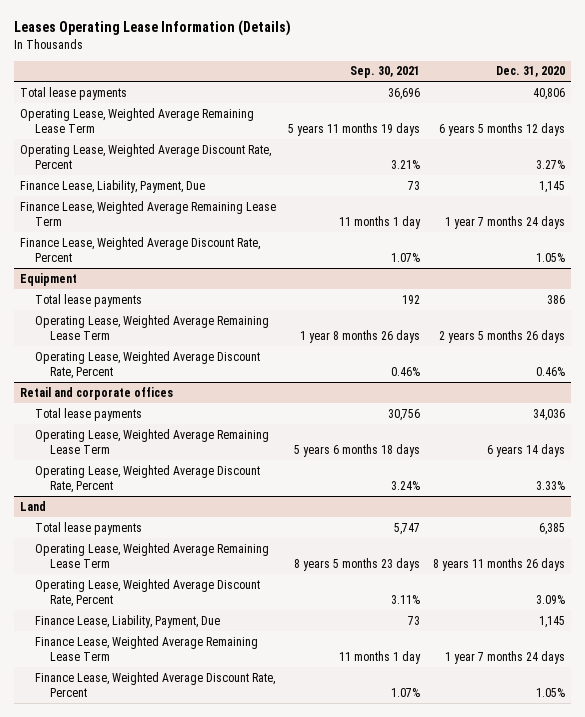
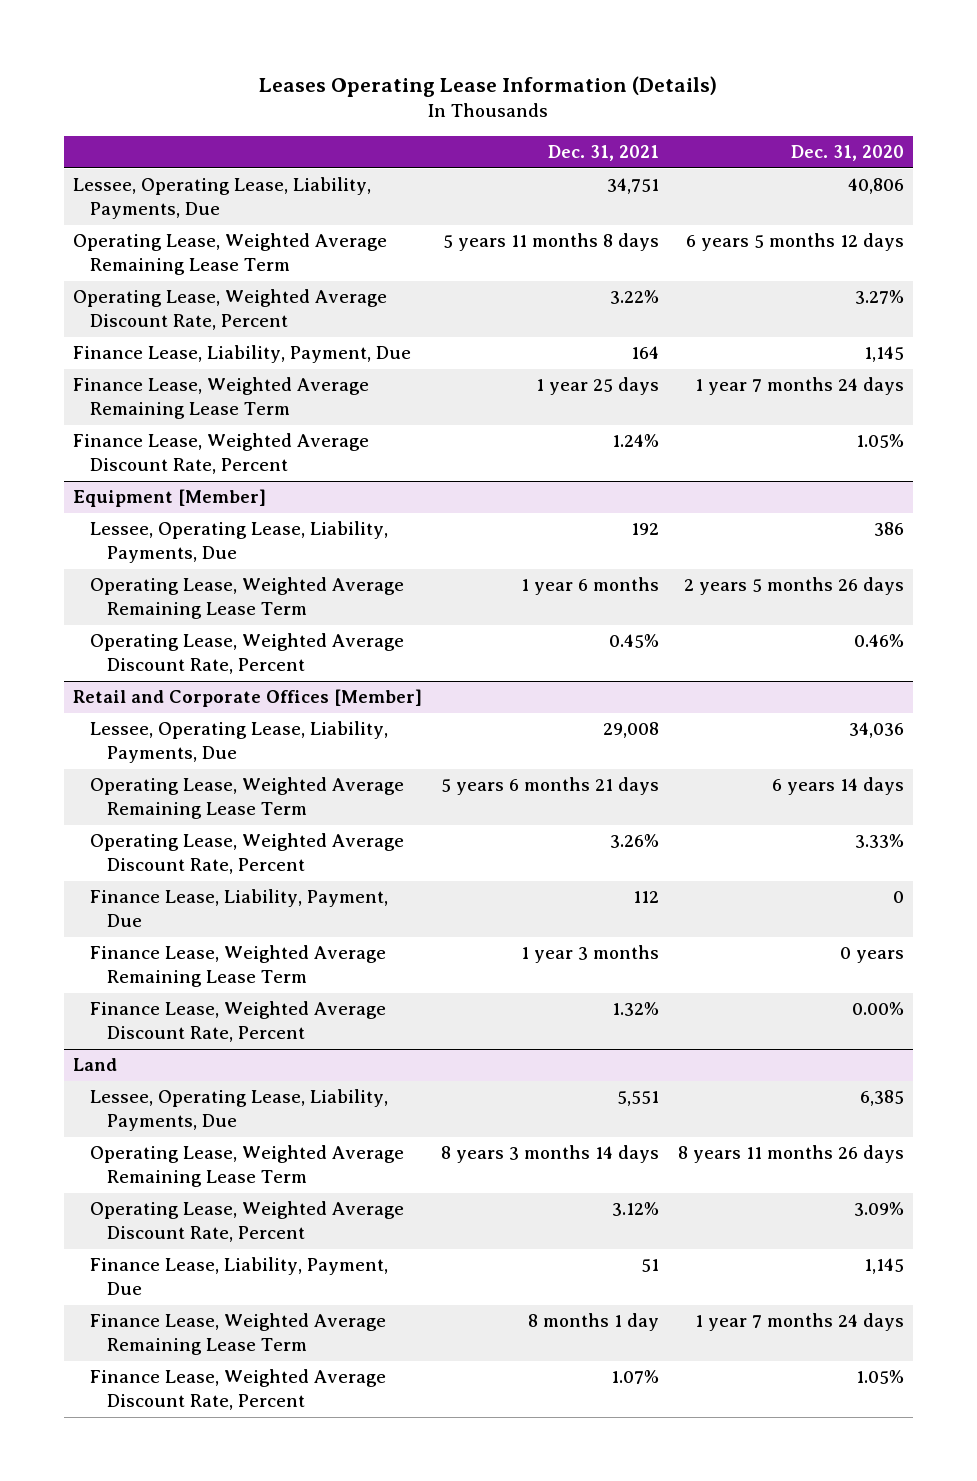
- | Sep. 30, 2021 | Dec. 31, 2020
+ | Dec. 31, 2021 | Dec. 31, 2020
- Total lease payments | 36,696 | 40,806
+ Lessee, Operating Lease, Liability, Payments, Due | 34,751 | 40,806
- Equipment
- Total lease payments | 192 | 386
+ Equipment [Member]
+ Lessee, Operating Lease, Liability, Payments, Due | 192 | 386
- Retail and corporate offices
- Total lease payments | 30,756 | 34,036
+ Retail and Corporate Offices [Member]
+ Lessee, Operating Lease, Liability, Payments, Due | 29,008 | 34,036
+ Finance Lease, Liability, Payment, Due | 112 | 0
+ Finance Lease, Weighted Average Remaining Lease Term | 1 year 3 months | 0 years
+ Finance Lease, Weighted Average Discount Rate, Percent | 1.32% | 0.00%
@ Land
- Total lease payments | 5,747 | 6,385
+ Lessee, Operating Lease, Liability, Payments, Due | 5,551 | 6,385

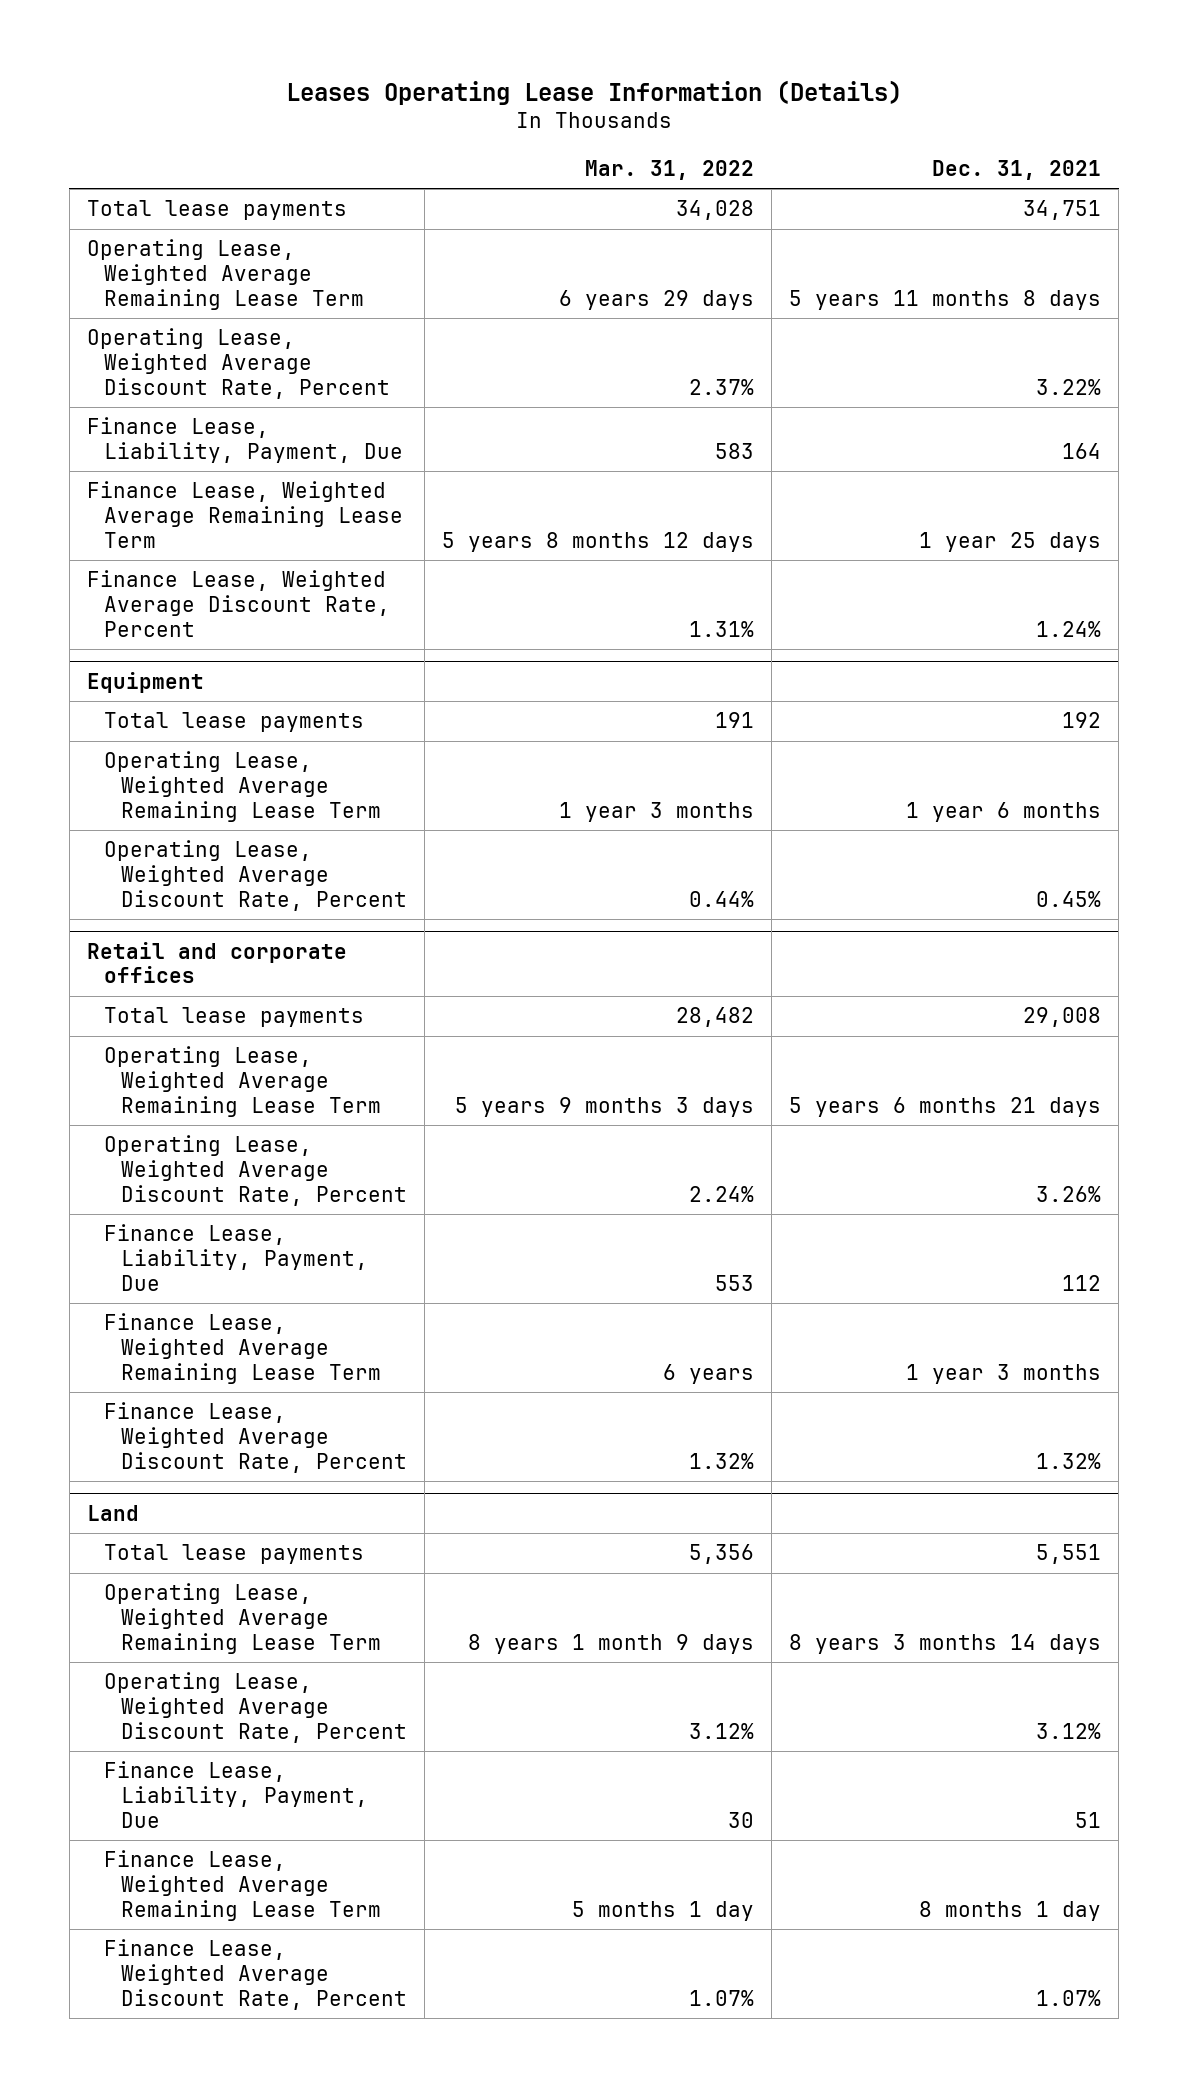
- | Dec. 31, 2021 | Dec. 31, 2020
+ | Mar. 31, 2022 | Dec. 31, 2021
- Lessee, Operating Lease, Liability, Payments, Due | 34,751 | 40,806
+ Total lease payments | 34,028 | 34,751
- Equipment [Member]
- Lessee, Operating Lease, Liability, Payments, Due | 192 | 386
+ Equipment
+ Total lease payments | 191 | 192
- Retail and Corporate Offices [Member]
- Lessee, Operating Lease, Liability, Payments, Due | 29,008 | 34,036
+ Retail and corporate offices
+ Total lease payments | 28,482 | 29,008
@ Land
- Lessee, Operating Lease, Liability, Payments, Due | 5,551 | 6,385
+ Total lease payments | 5,356 | 5,551

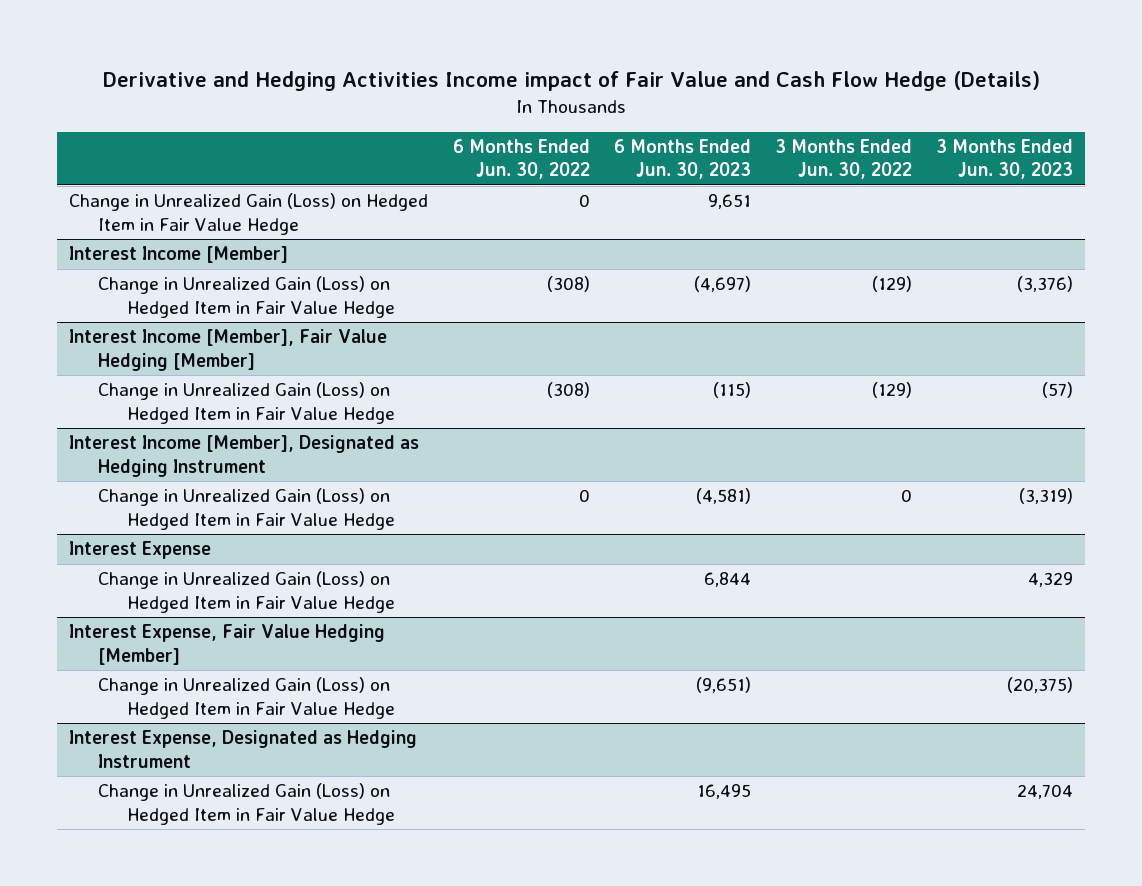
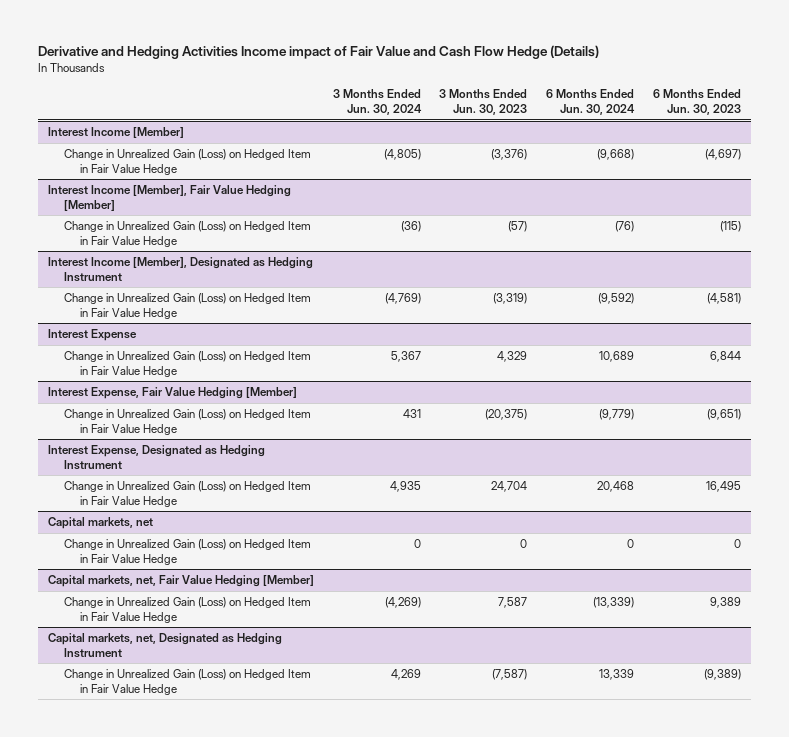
- | 6 Months Ended Jun. 30, 2022 | 6 Months Ended Jun. 30, 2023 | 3 Months Ended Jun. 30, 2022 | 3 Months Ended Jun. 30, 2023
+ | 3 Months Ended Jun. 30, 2024 | 3 Months Ended Jun. 30, 2023 | 6 Months Ended Jun. 30, 2024 | 6 Months Ended Jun. 30, 2023
- Change in Unrealized Gain (Loss) on Hedged Item in Fair Value Hedge | 0 | 9,651 | |
+ Capital markets, net
+ Change in Unrealized Gain (Loss) on Hedged Item in Fair Value Hedge | 0 | 0 | 0 | 0
+ Capital markets, net, Fair Value Hedging [Member]
+ Change in Unrealized Gain (Loss) on Hedged Item in Fair Value Hedge | (4,269) | 7,587 | (13,339) | 9,389
+ Capital markets, net, Designated as Hedging Instrument
+ Change in Unrealized Gain (Loss) on Hedged Item in Fair Value Hedge | 4,269 | (7,587) | 13,339 | (9,389)

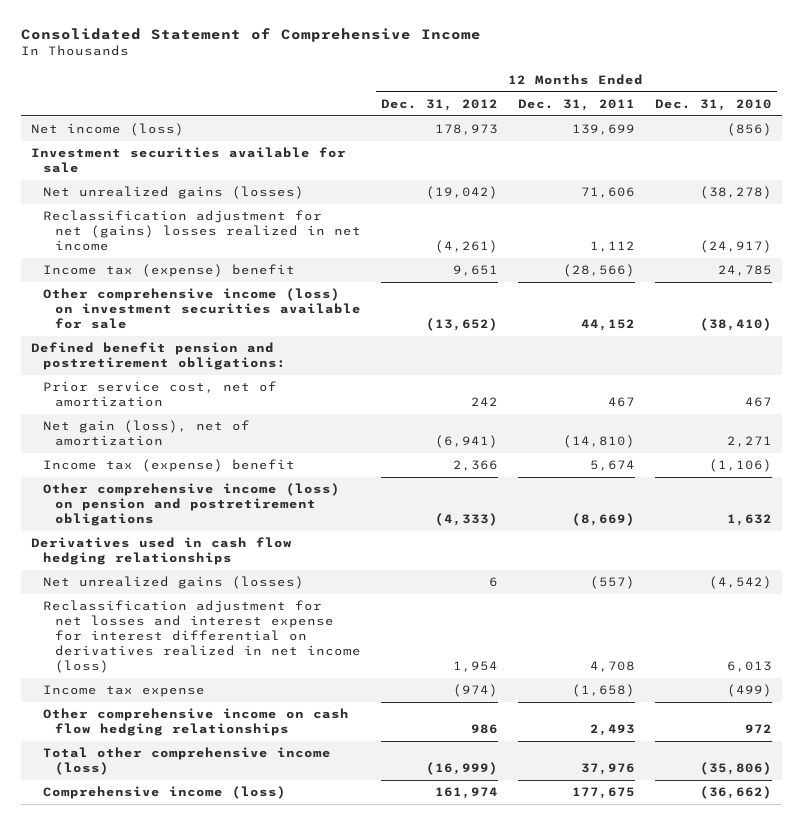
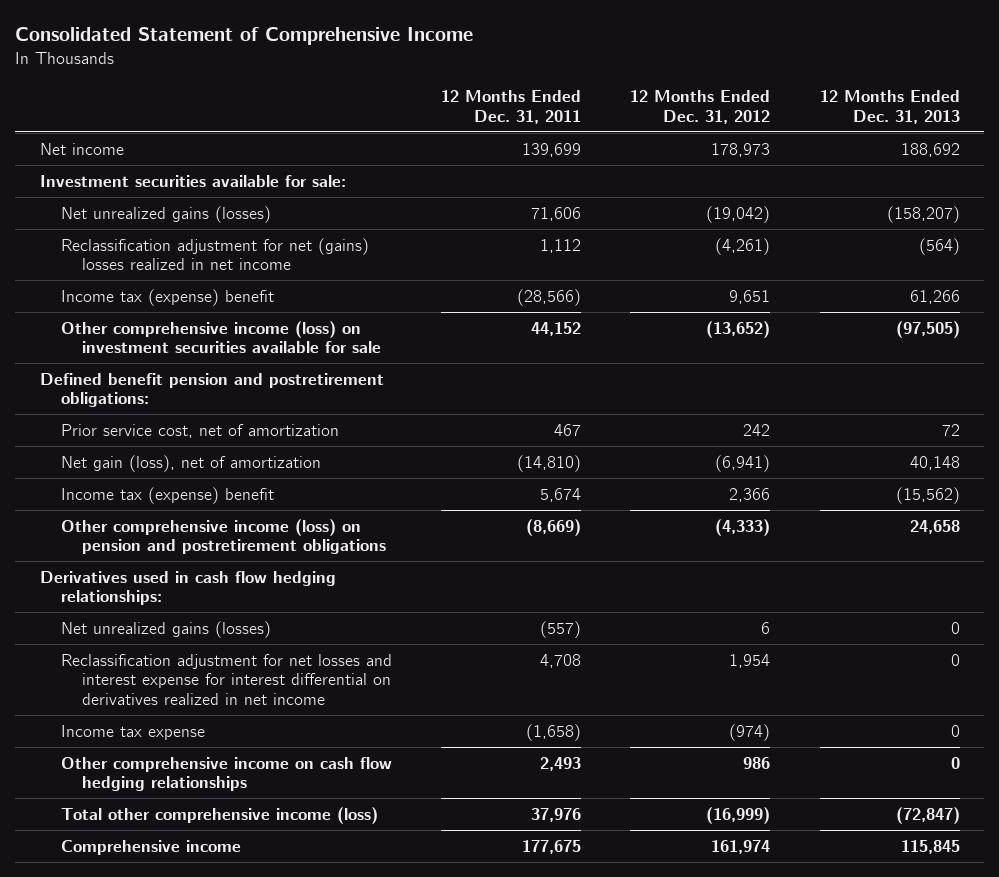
- | 12 Months Ended Dec. 31, 2012 | 12 Months Ended Dec. 31, 2011 | 12 Months Ended Dec. 31, 2010
+ | 12 Months Ended Dec. 31, 2011 | 12 Months Ended Dec. 31, 2012 | 12 Months Ended Dec. 31, 2013
- Net income (loss) | 178,973 | 139,699 | (856)
- Investment securities available for sale
+ Net income | 139,699 | 178,973 | 188,692
+ Investment securities available for sale:
- Derivatives used in cash flow hedging relationships
+ Derivatives used in cash flow hedging relationships:
- Reclassification adjustment for net losses and interest expense for interest differential on derivatives realized in net income (loss) | 1,954 | 4,708 | 6,013
+ Reclassification adjustment for net losses and interest expense for interest differential on derivatives realized in net income | 4,708 | 1,954 | 0
- Comprehensive income (loss) | 161,974 | 177,675 | (36,662)
+ Comprehensive income | 177,675 | 161,974 | 115,845

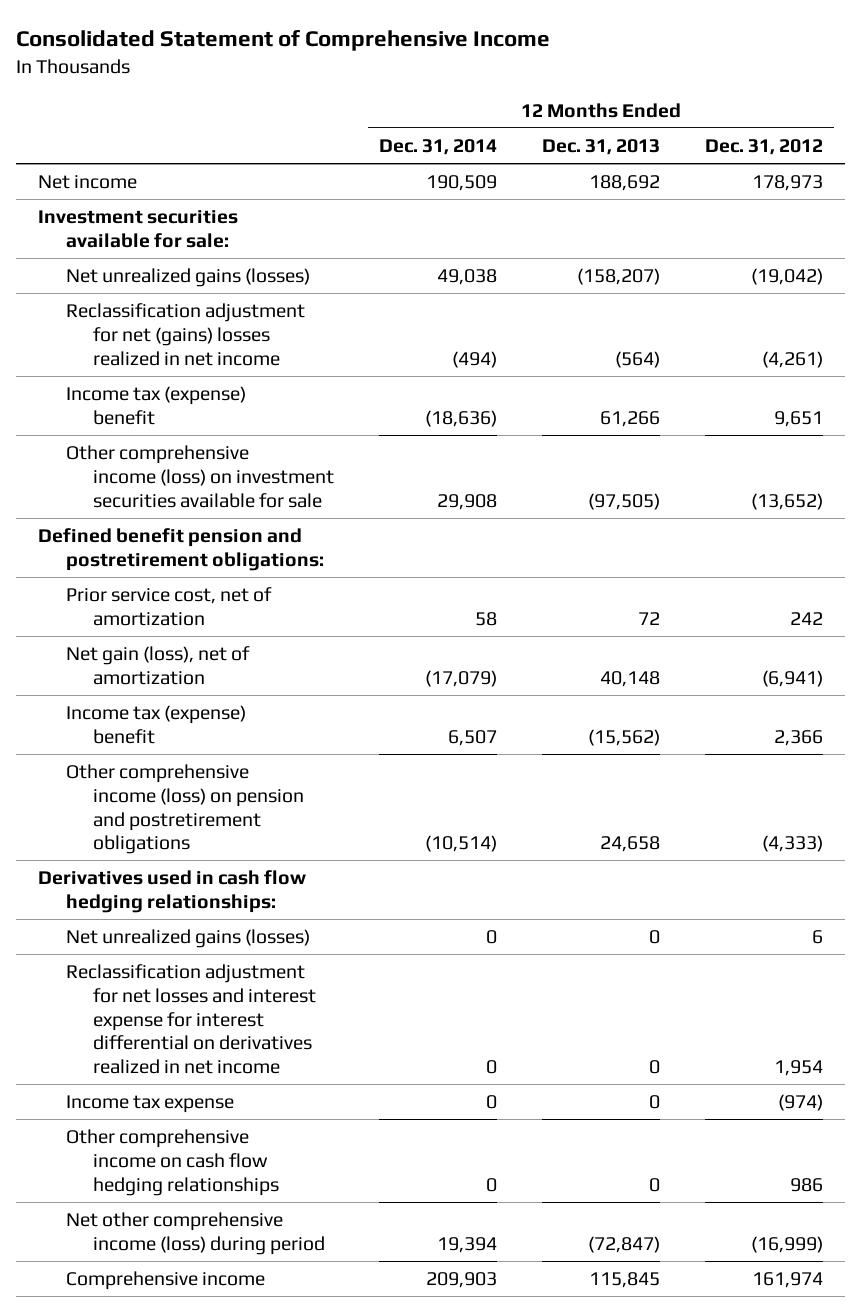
- | 12 Months Ended Dec. 31, 2011 | 12 Months Ended Dec. 31, 2012 | 12 Months Ended Dec. 31, 2013
+ | 12 Months Ended Dec. 31, 2014 | 12 Months Ended Dec. 31, 2013 | 12 Months Ended Dec. 31, 2012
- Total other comprehensive income (loss) | 37,976 | (16,999) | (72,847)
+ Net other comprehensive income (loss) during period | 19,394 | (72,847) | (16,999)

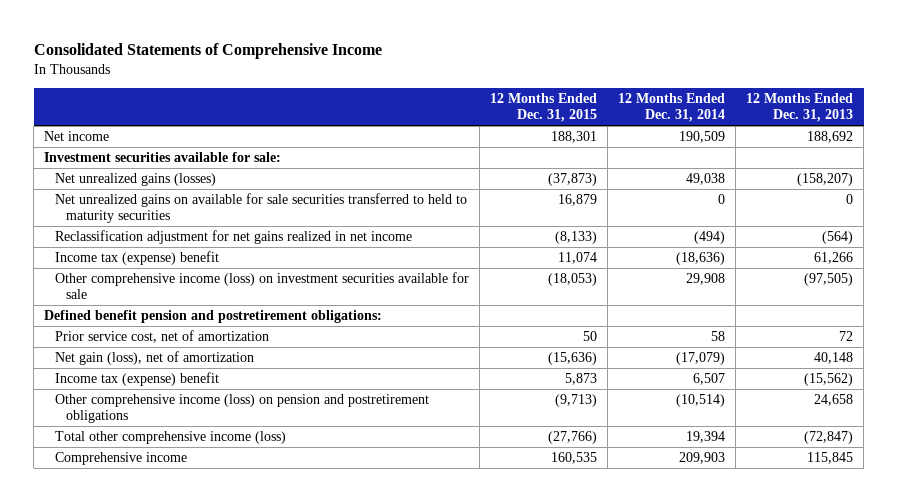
- Consolidated Statement of Comprehensive Income
+ Consolidated Statements of Comprehensive Income
- | 12 Months Ended Dec. 31, 2014 | 12 Months Ended Dec. 31, 2013 | 12 Months Ended Dec. 31, 2012
+ | 12 Months Ended Dec. 31, 2015 | 12 Months Ended Dec. 31, 2014 | 12 Months Ended Dec. 31, 2013
- Reclassification adjustment for net (gains) losses realized in net income | (494) | (564) | (4,261)
+ Net unrealized gains on available for sale securities transferred to held to maturity securities | 16,879 | 0 | 0
+ Reclassification adjustment for net gains realized in net income | (8,133) | (494) | (564)
- Derivatives used in cash flow hedging relationships:
- Net unrealized gains (losses) | 0 | 0 | 6
- Reclassification adjustment for net losses and interest expense for interest differential on derivatives realized in net income | 0 | 0 | 1,954
- Income tax expense | 0 | 0 | (974)
- Other comprehensive income on cash flow hedging relationships | 0 | 0 | 986
- Net other comprehensive income (loss) during period | 19,394 | (72,847) | (16,999)
+ Total other comprehensive income (loss) | (27,766) | 19,394 | (72,847)

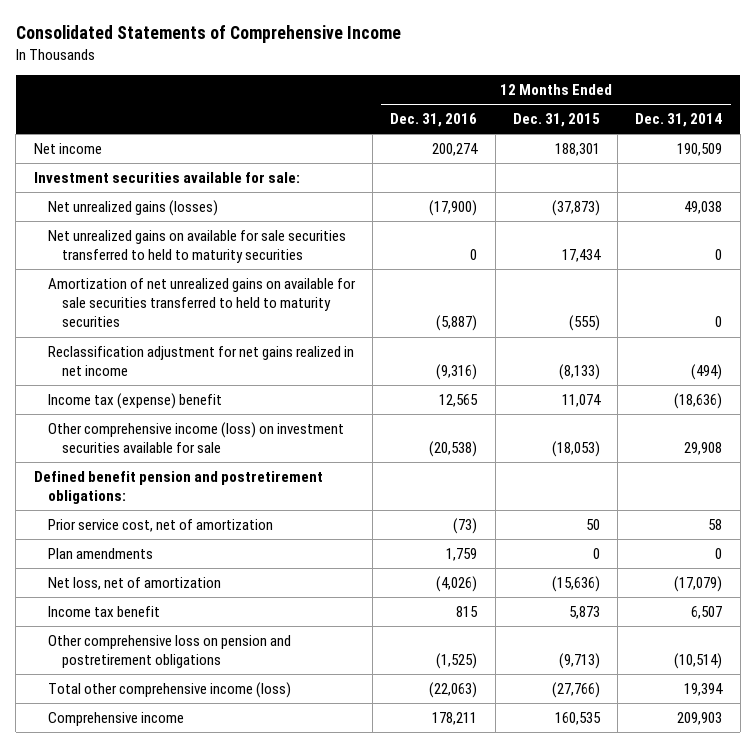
- | 12 Months Ended Dec. 31, 2015 | 12 Months Ended Dec. 31, 2014 | 12 Months Ended Dec. 31, 2013
+ | 12 Months Ended Dec. 31, 2016 | 12 Months Ended Dec. 31, 2015 | 12 Months Ended Dec. 31, 2014
- Net unrealized gains on available for sale securities transferred to held to maturity securities | 16,879 | 0 | 0
+ Net unrealized gains on available for sale securities transferred to held to maturity securities | 0 | 17,434 | 0
+ Amortization of net unrealized gains on available for sale securities transferred to held to maturity securities | (5,887) | (555) | 0
- Net gain (loss), net of amortization | (15,636) | (17,079) | 40,148
- Income tax (expense) benefit | 5,873 | 6,507 | (15,562)
- Other comprehensive income (loss) on pension and postretirement obligations | (9,713) | (10,514) | 24,658
+ Plan amendments | 1,759 | 0 | 0
+ Net loss, net of amortization | (4,026) | (15,636) | (17,079)
+ Income tax benefit | 815 | 5,873 | 6,507
+ Other comprehensive loss on pension and postretirement obligations | (1,525) | (9,713) | (10,514)

